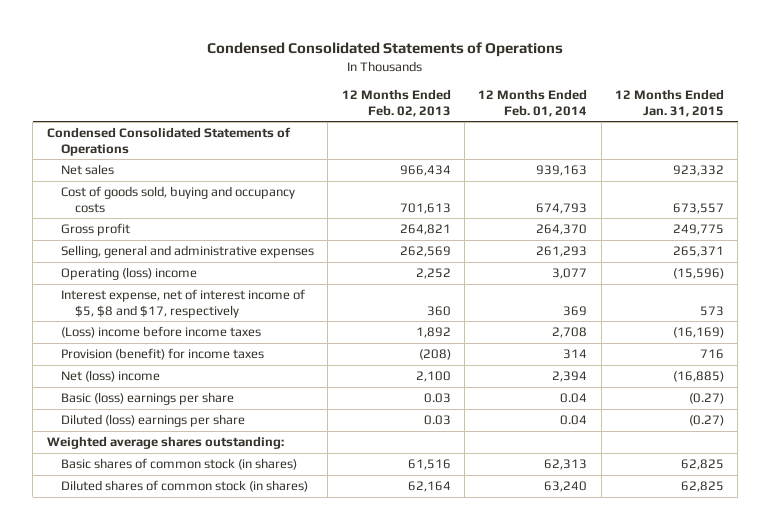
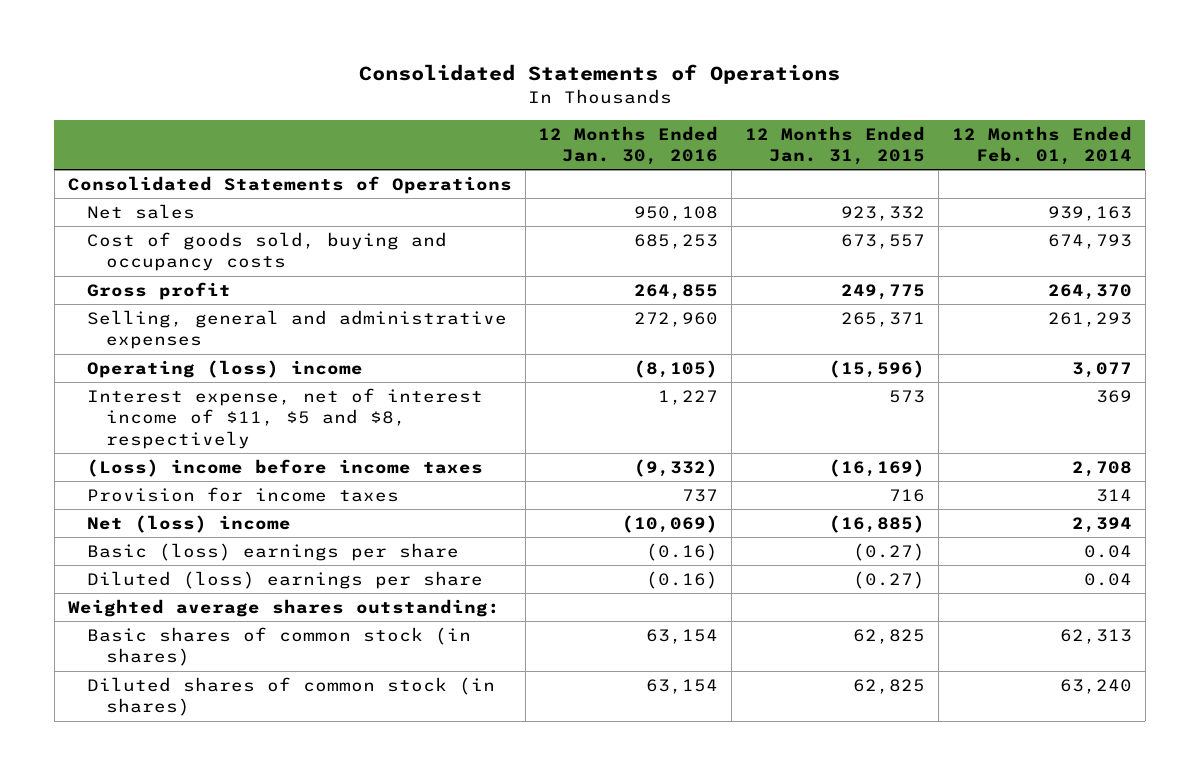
- Condensed Consolidated Statements of Operations
+ Consolidated Statements of Operations
- | 12 Months Ended Feb. 02, 2013 | 12 Months Ended Feb. 01, 2014 | 12 Months Ended Jan. 31, 2015
+ | 12 Months Ended Jan. 30, 2016 | 12 Months Ended Jan. 31, 2015 | 12 Months Ended Feb. 01, 2014
- Condensed Consolidated Statements of Operations
+ Consolidated Statements of Operations
- Interest expense, net of interest income of $5, $8 and $17, respectively | 360 | 369 | 573
+ Interest expense, net of interest income of $11, $5 and $8, respectively | 1,227 | 573 | 369
- Provision (benefit) for income taxes | (208) | 314 | 716
+ Provision for income taxes | 737 | 716 | 314

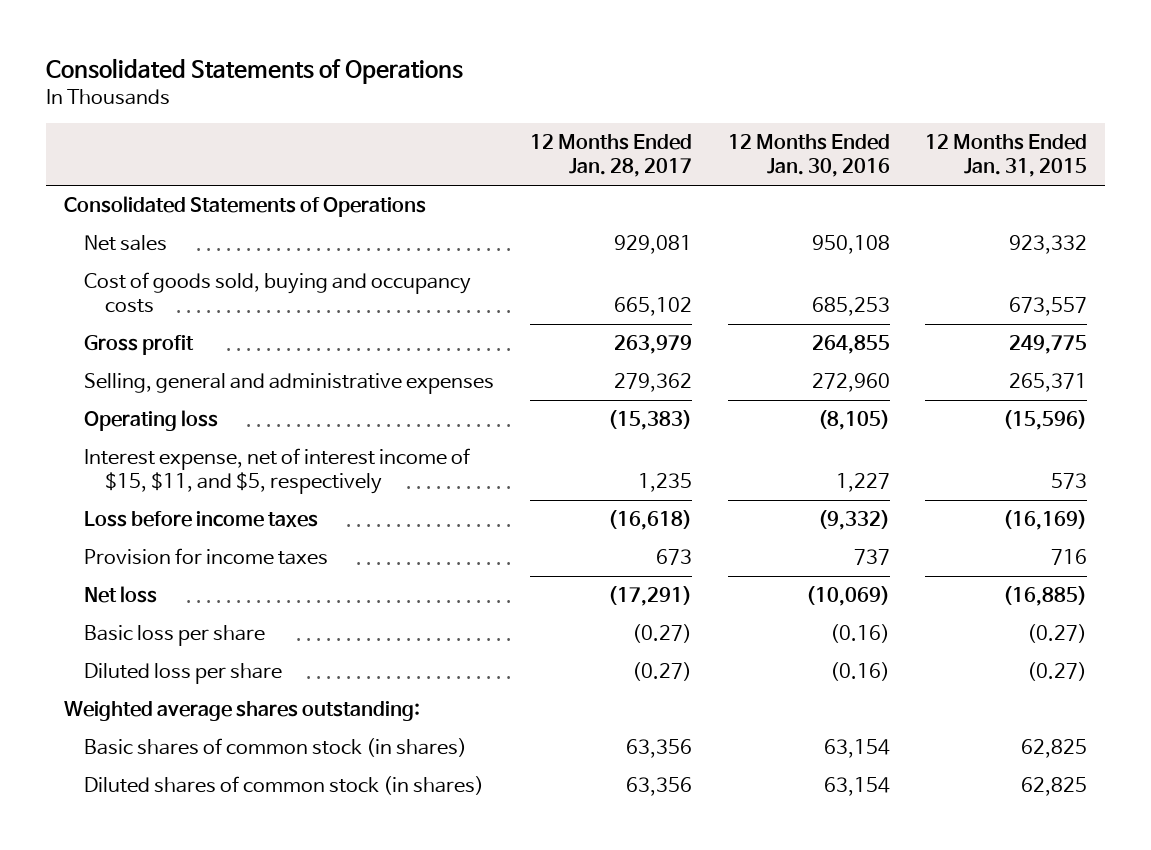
- | 12 Months Ended Jan. 30, 2016 | 12 Months Ended Jan. 31, 2015 | 12 Months Ended Feb. 01, 2014
+ | 12 Months Ended Jan. 28, 2017 | 12 Months Ended Jan. 30, 2016 | 12 Months Ended Jan. 31, 2015
- Operating (loss) income | (8,105) | (15,596) | 3,077
- Interest expense, net of interest income of $11, $5 and $8, respectively | 1,227 | 573 | 369
- (Loss) income before income taxes | (9,332) | (16,169) | 2,708
+ Operating loss | (15,383) | (8,105) | (15,596)
+ Interest expense, net of interest income of $15, $11, and $5, respectively | 1,235 | 1,227 | 573
+ Loss before income taxes | (16,618) | (9,332) | (16,169)
- Net (loss) income | (10,069) | (16,885) | 2,394
- Basic (loss) earnings per share | (0.16) | (0.27) | 0.04
- Diluted (loss) earnings per share | (0.16) | (0.27) | 0.04
+ Net loss | (17,291) | (10,069) | (16,885)
+ Basic loss per share | (0.27) | (0.16) | (0.27)
+ Diluted loss per share | (0.27) | (0.16) | (0.27)

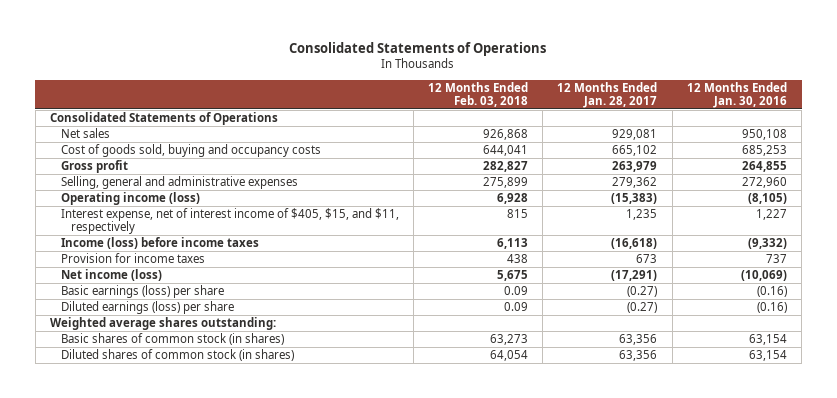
- | 12 Months Ended Jan. 28, 2017 | 12 Months Ended Jan. 30, 2016 | 12 Months Ended Jan. 31, 2015
+ | 12 Months Ended Feb. 03, 2018 | 12 Months Ended Jan. 28, 2017 | 12 Months Ended Jan. 30, 2016
- Operating loss | (15,383) | (8,105) | (15,596)
- Interest expense, net of interest income of $15, $11, and $5, respectively | 1,235 | 1,227 | 573
- Loss before income taxes | (16,618) | (9,332) | (16,169)
+ Operating income (loss) | 6,928 | (15,383) | (8,105)
+ Interest expense, net of interest income of $405, $15, and $11, respectively | 815 | 1,235 | 1,227
+ Income (loss) before income taxes | 6,113 | (16,618) | (9,332)
- Net loss | (17,291) | (10,069) | (16,885)
- Basic loss per share | (0.27) | (0.16) | (0.27)
- Diluted loss per share | (0.27) | (0.16) | (0.27)
+ Net income (loss) | 5,675 | (17,291) | (10,069)
+ Basic earnings (loss) per share | 0.09 | (0.27) | (0.16)
+ Diluted earnings (loss) per share | 0.09 | (0.27) | (0.16)

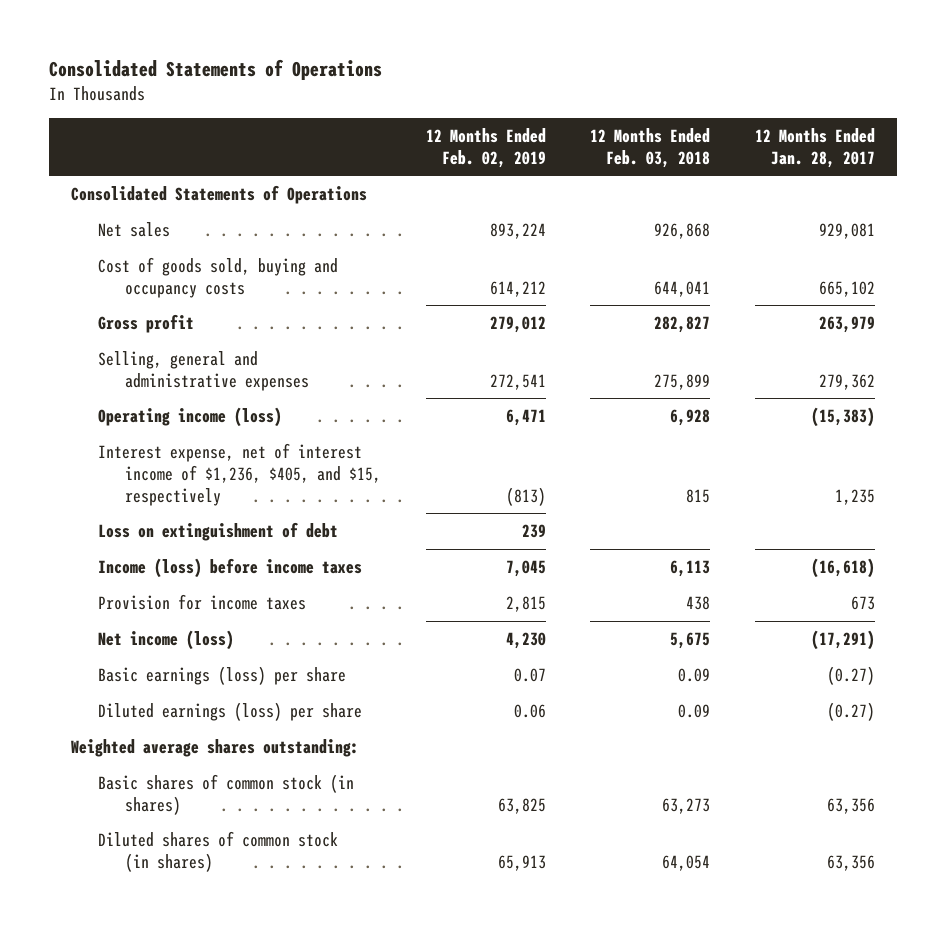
- | 12 Months Ended Feb. 03, 2018 | 12 Months Ended Jan. 28, 2017 | 12 Months Ended Jan. 30, 2016
+ | 12 Months Ended Feb. 02, 2019 | 12 Months Ended Feb. 03, 2018 | 12 Months Ended Jan. 28, 2017
- Interest expense, net of interest income of $405, $15, and $11, respectively | 815 | 1,235 | 1,227
+ Interest expense, net of interest income of $1,236, $405, and $15, respectively | (813) | 815 | 1,235
+ Loss on extinguishment of debt | 239 | |

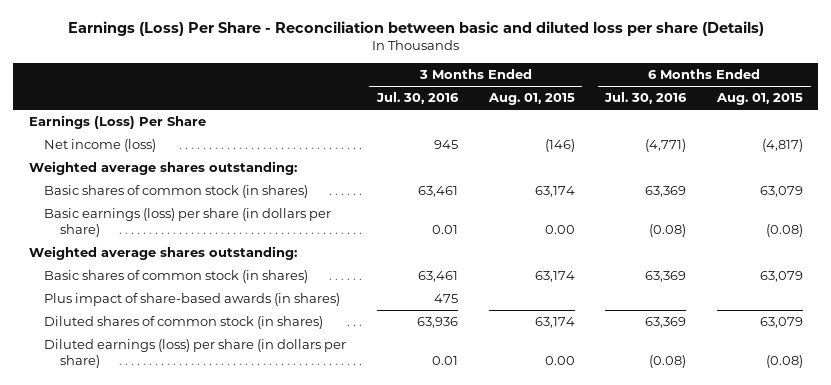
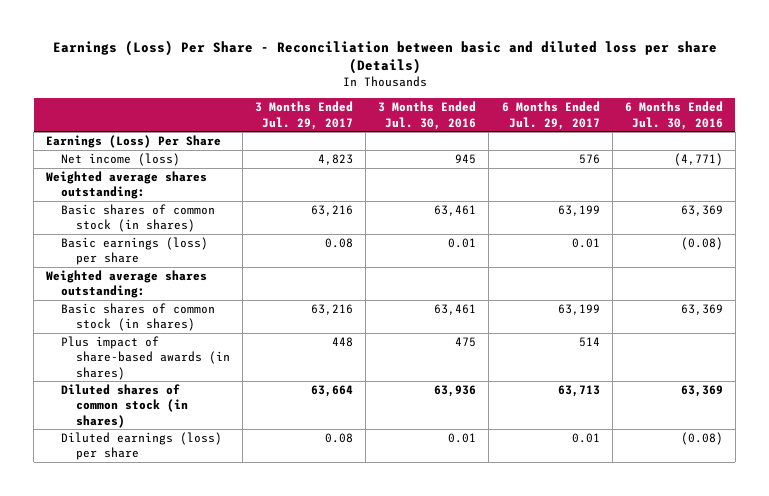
- | 3 Months Ended Jul. 30, 2016 | 3 Months Ended Aug. 01, 2015 | 6 Months Ended Jul. 30, 2016 | 6 Months Ended Aug. 01, 2015
+ | 3 Months Ended Jul. 29, 2017 | 3 Months Ended Jul. 30, 2016 | 6 Months Ended Jul. 29, 2017 | 6 Months Ended Jul. 30, 2016
- Basic earnings (loss) per share (in dollars per share) | 0.01 | 0.00 | (0.08) | (0.08)
+ Basic earnings (loss) per share | 0.08 | 0.01 | 0.01 | (0.08)
- Diluted earnings (loss) per share (in dollars per share) | 0.01 | 0.00 | (0.08) | (0.08)
+ Diluted earnings (loss) per share | 0.08 | 0.01 | 0.01 | (0.08)

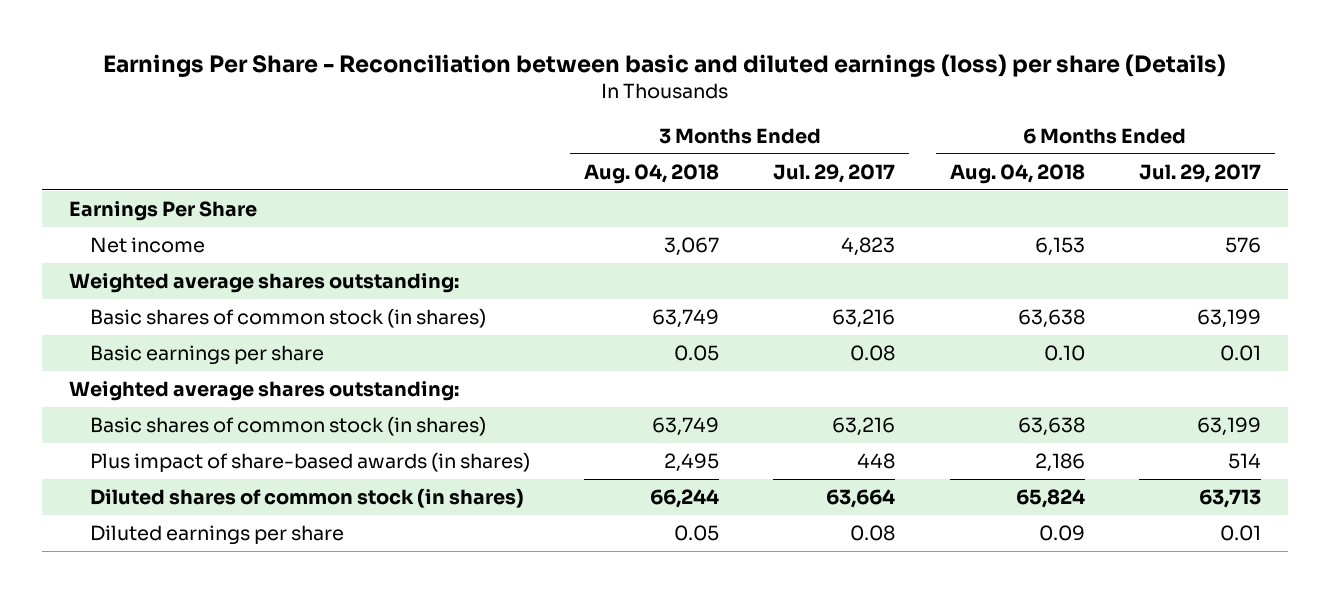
- Earnings (Loss) Per Share - Reconciliation between basic and diluted loss per share (Details)
+ Earnings Per Share - Reconciliation between basic and diluted earnings (loss) per share (Details)
- | 3 Months Ended Jul. 29, 2017 | 3 Months Ended Jul. 30, 2016 | 6 Months Ended Jul. 29, 2017 | 6 Months Ended Jul. 30, 2016
+ | 3 Months Ended Aug. 04, 2018 | 3 Months Ended Jul. 29, 2017 | 6 Months Ended Aug. 04, 2018 | 6 Months Ended Jul. 29, 2017
- Earnings (Loss) Per Share
- Net income (loss) | 4,823 | 945 | 576 | (4,771)
+ Earnings Per Share
+ Net income | 3,067 | 4,823 | 6,153 | 576
- Basic earnings (loss) per share | 0.08 | 0.01 | 0.01 | (0.08)
+ Basic earnings per share | 0.05 | 0.08 | 0.10 | 0.01
- Diluted earnings (loss) per share | 0.08 | 0.01 | 0.01 | (0.08)
+ Diluted earnings per share | 0.05 | 0.08 | 0.09 | 0.01

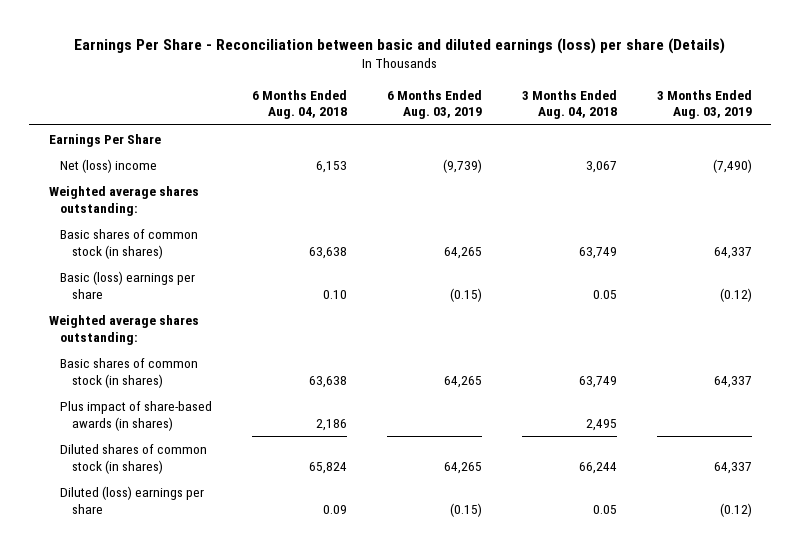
- | 3 Months Ended Aug. 04, 2018 | 3 Months Ended Jul. 29, 2017 | 6 Months Ended Aug. 04, 2018 | 6 Months Ended Jul. 29, 2017
+ | 6 Months Ended Aug. 04, 2018 | 6 Months Ended Aug. 03, 2019 | 3 Months Ended Aug. 04, 2018 | 3 Months Ended Aug. 03, 2019
- Net income | 3,067 | 4,823 | 6,153 | 576
+ Net (loss) income | 6,153 | (9,739) | 3,067 | (7,490)
- Basic earnings per share | 0.05 | 0.08 | 0.10 | 0.01
+ Basic (loss) earnings per share | 0.10 | (0.15) | 0.05 | (0.12)
- Diluted earnings per share | 0.05 | 0.08 | 0.09 | 0.01
+ Diluted (loss) earnings per share | 0.09 | (0.15) | 0.05 | (0.12)

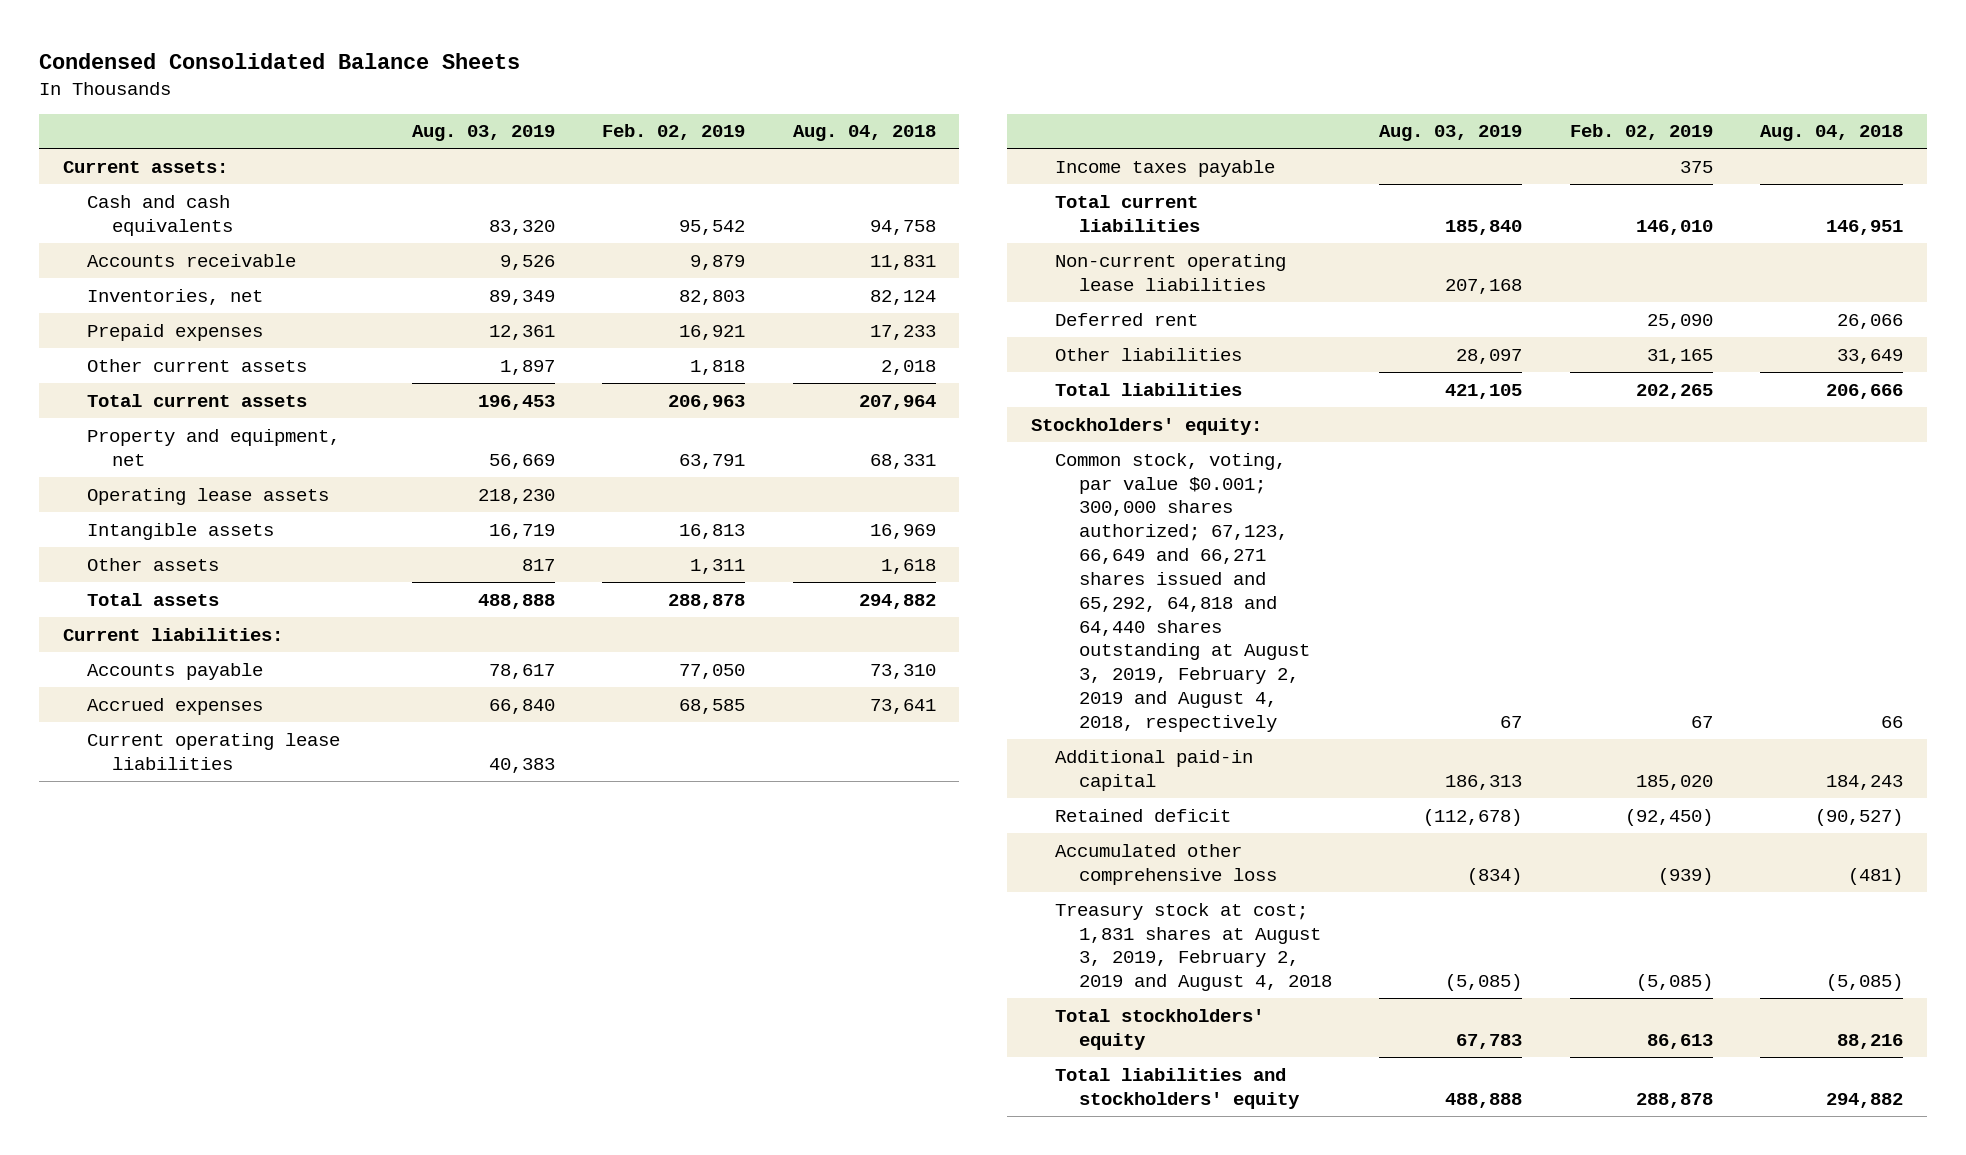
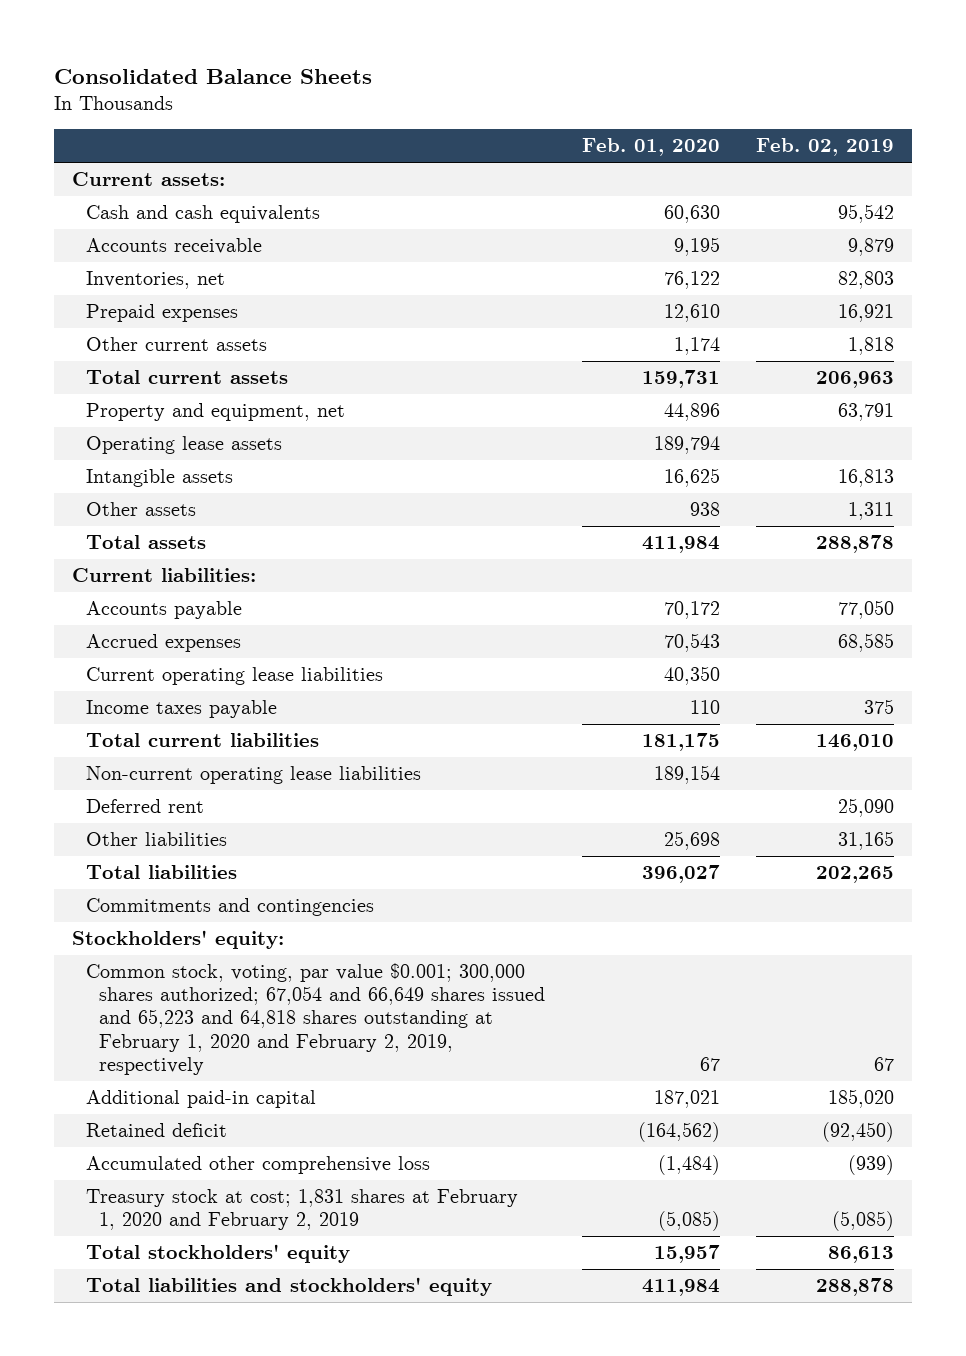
- Condensed Consolidated Balance Sheets
+ Consolidated Balance Sheets
- | Aug. 03, 2019 | Feb. 02, 2019 | Aug. 04, 2018
+ | Feb. 01, 2020 | Feb. 02, 2019
+ Commitments and contingencies
- Common stock, voting, par value $0.001; 300,000 shares authorized; 67,123, 66,649 and 66,271 shares issued and 65,292, 64,818 and 64,440 shares outstanding at August 3, 2019, February 2, 2019 and August 4, 2018, respectively | 67 | 67 | 66
+ Common stock, voting, par value $0.001; 300,000 shares authorized; 67,054 and 66,649 shares issued and 65,223 and 64,818 shares outstanding at February 1, 2020 and February 2, 2019, respectively | 67 | 67
- Treasury stock at cost; 1,831 shares at August 3, 2019, February 2, 2019 and August 4, 2018 | (5,085) | (5,085) | (5,085)
+ Treasury stock at cost; 1,831 shares at February 1, 2020 and February 2, 2019 | (5,085) | (5,085)

